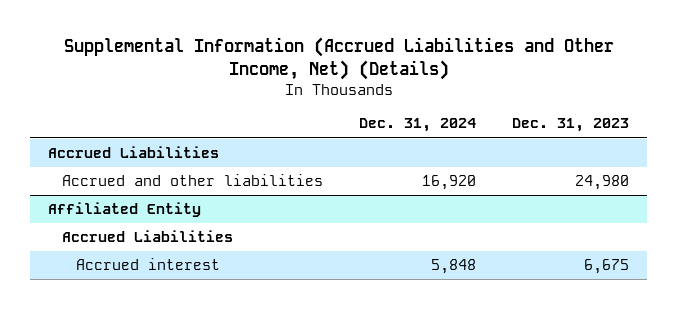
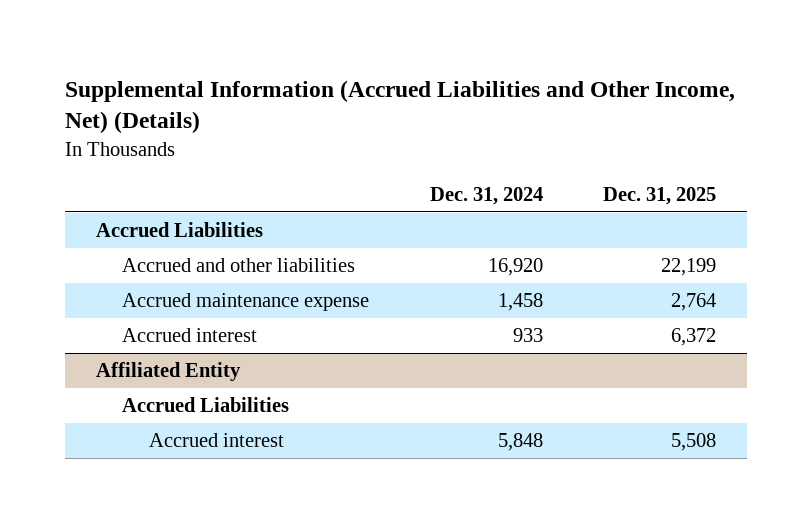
- | Dec. 31, 2024 | Dec. 31, 2023
+ | Dec. 31, 2024 | Dec. 31, 2025
+ Accrued maintenance expense | 1,458 | 2,764
+ Accrued interest | 933 | 6,372

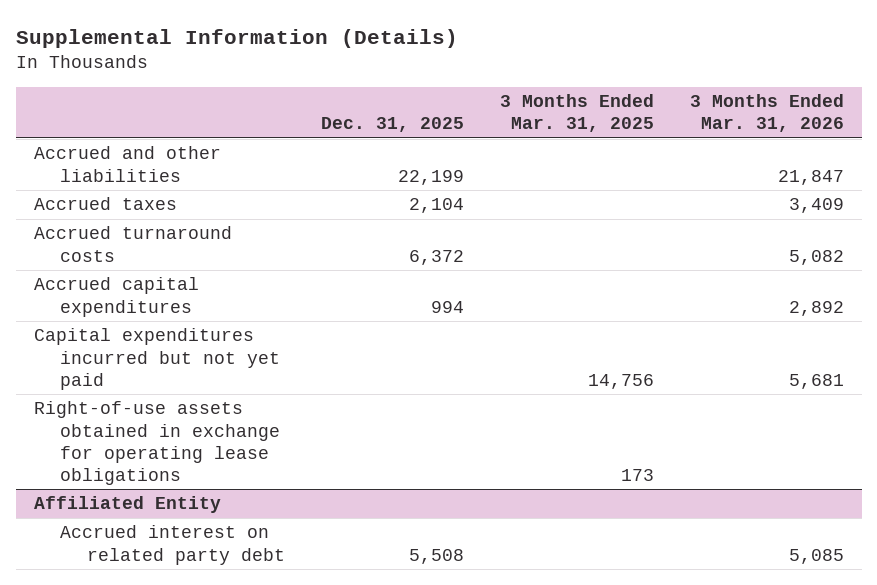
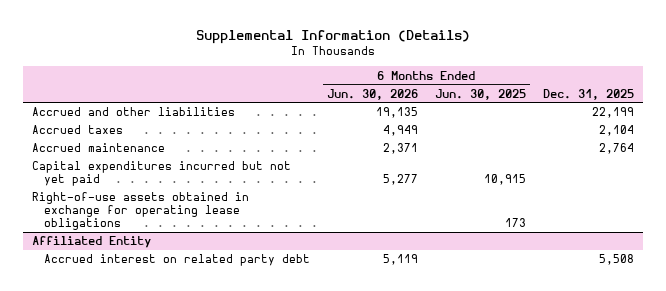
- | Dec. 31, 2025 | 3 Months Ended Mar. 31, 2025 | 3 Months Ended Mar. 31, 2026
+ | 6 Months Ended Jun. 30, 2026 | 6 Months Ended Jun. 30, 2025 | Dec. 31, 2025
- Accrued turnaround costs | 6,372 | | 5,082
- Accrued capital expenditures | 994 | | 2,892
+ Accrued maintenance | 2,371 | | 2,764

